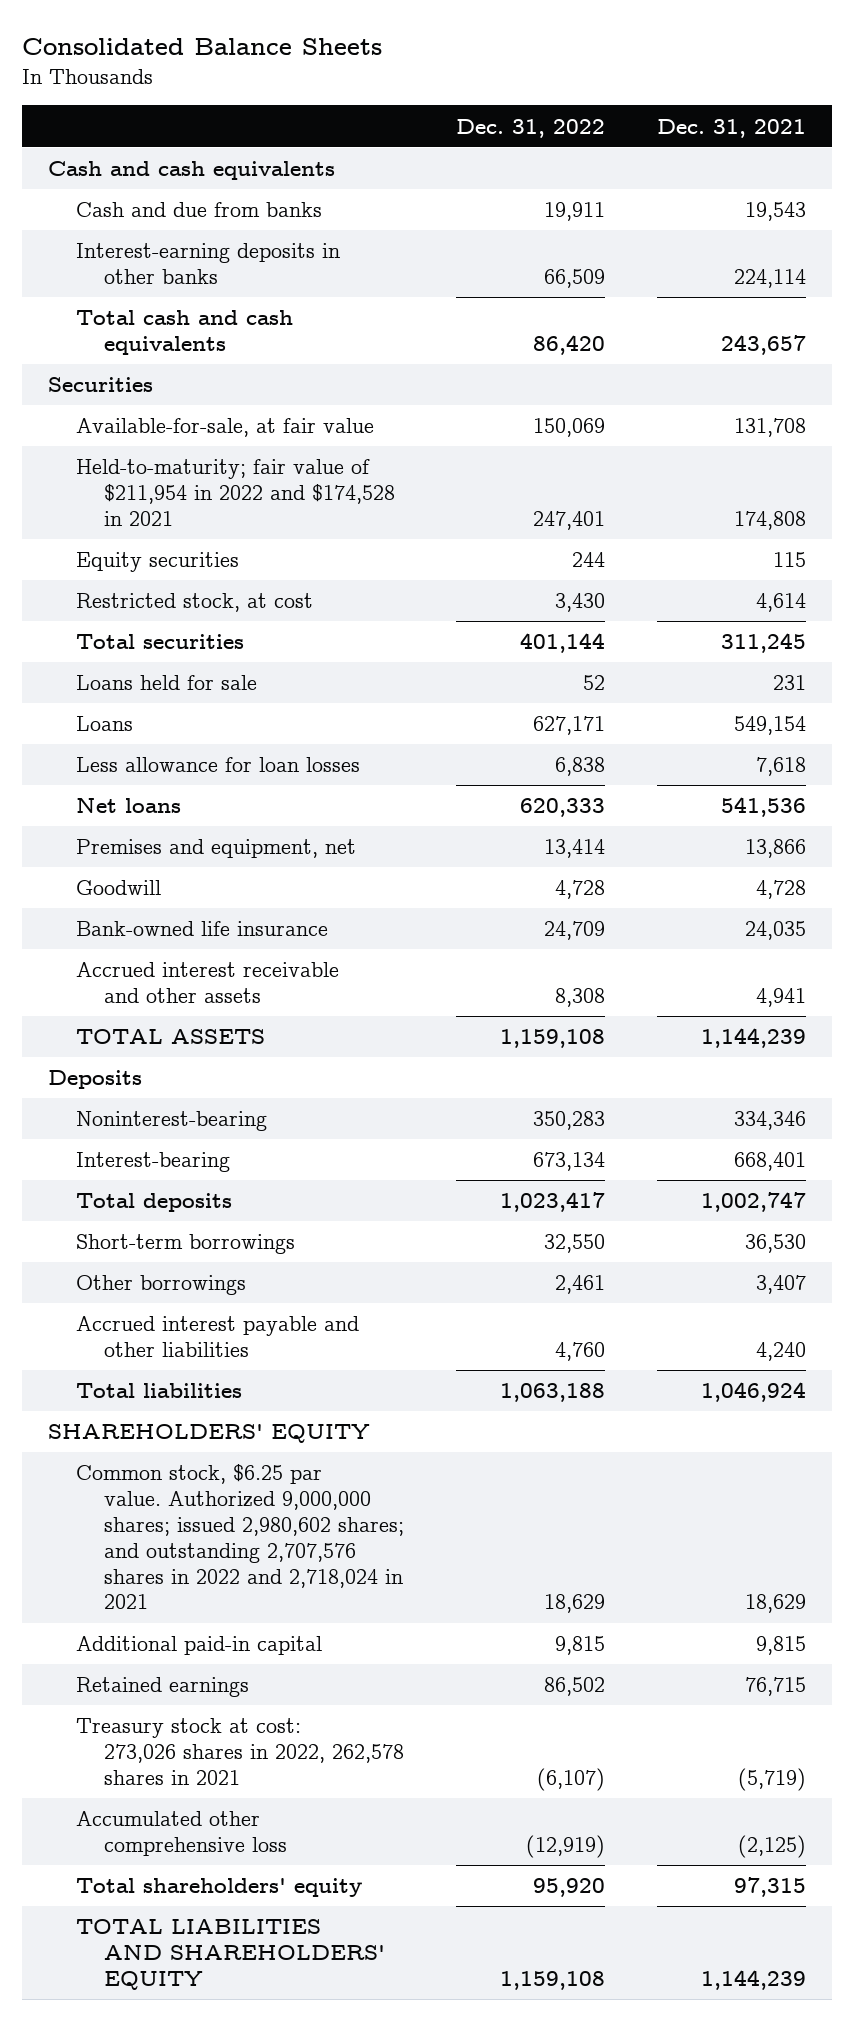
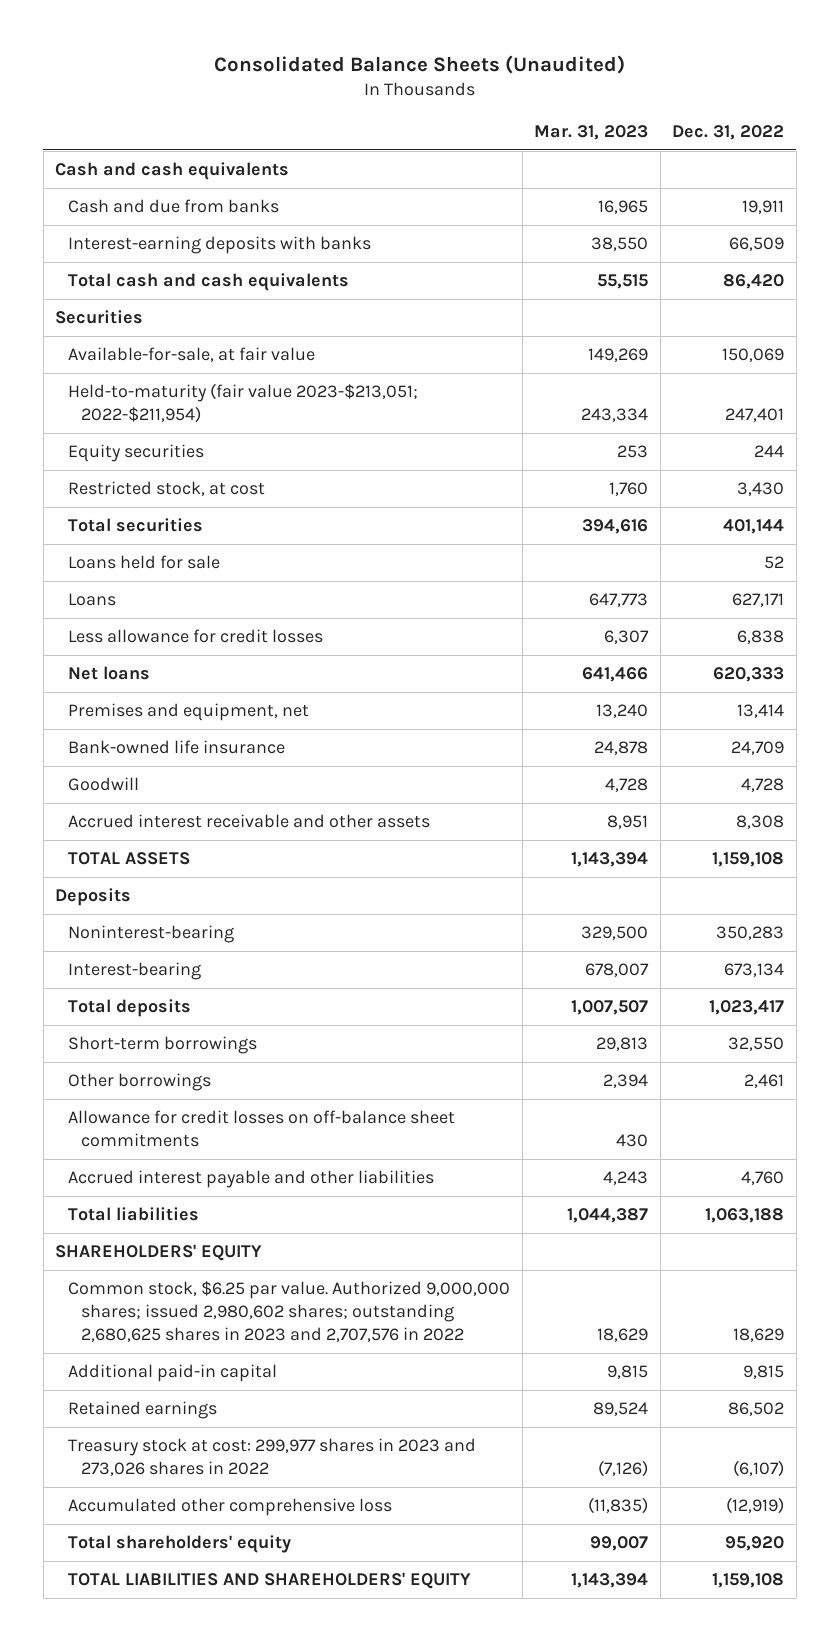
- Consolidated Balance Sheets
+ Consolidated Balance Sheets (Unaudited)
- | Dec. 31, 2022 | Dec. 31, 2021
+ | Mar. 31, 2023 | Dec. 31, 2022
- Interest-earning deposits in other banks | 66,509 | 224,114
+ Interest-earning deposits with banks | 38,550 | 66,509
- Held-to-maturity; fair value of $211,954 in 2022 and $174,528 in 2021 | 247,401 | 174,808
+ Held-to-maturity (fair value 2023-$213,051; 2022-$211,954) | 243,334 | 247,401
- Less allowance for loan losses | 6,838 | 7,618
+ Less allowance for credit losses | 6,307 | 6,838
moved down: Goodwill | 4,728 | 4,728
+ Allowance for credit losses on off-balance sheet commitments | 430 |
- Common stock, $6.25 par value. Authorized 9,000,000 shares; issued 2,980,602 shares; and outstanding 2,707,576 shares in 2022 and 2,718,024 in 2021 | 18,629 | 18,629
+ Common stock, $6.25 par value. Authorized 9,000,000 shares; issued 2,980,602 shares; outstanding 2,680,625 shares in 2023 and 2,707,576 in 2022 | 18,629 | 18,629
- Treasury stock at cost: 273,026 shares in 2022, 262,578 shares in 2021 | (6,107) | (5,719)
+ Treasury stock at cost: 299,977 shares in 2023 and 273,026 shares in 2022 | (7,126) | (6,107)

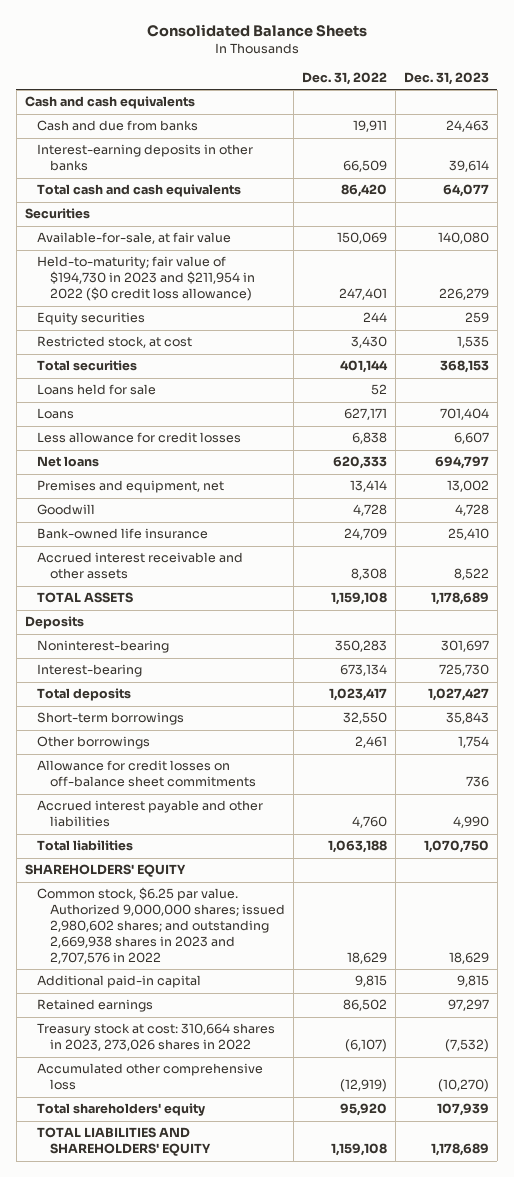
- Consolidated Balance Sheets (Unaudited)
+ Consolidated Balance Sheets
- | Mar. 31, 2023 | Dec. 31, 2022
+ | Dec. 31, 2022 | Dec. 31, 2023
- Interest-earning deposits with banks | 38,550 | 66,509
+ Interest-earning deposits in other banks | 66,509 | 39,614
- Held-to-maturity (fair value 2023-$213,051; 2022-$211,954) | 243,334 | 247,401
+ Held-to-maturity; fair value of $194,730 in 2023 and $211,954 in 2022 ($0 credit loss allowance) | 247,401 | 226,279
moved down: Bank-owned life insurance | 24,709 | 25,410
- Common stock, $6.25 par value. Authorized 9,000,000 shares; issued 2,980,602 shares; outstanding 2,680,625 shares in 2023 and 2,707,576 in 2022 | 18,629 | 18,629
+ Common stock, $6.25 par value. Authorized 9,000,000 shares; issued 2,980,602 shares; and outstanding 2,669,938 shares in 2023 and 2,707,576 in 2022 | 18,629 | 18,629
- Treasury stock at cost: 299,977 shares in 2023 and 273,026 shares in 2022 | (7,126) | (6,107)
+ Treasury stock at cost: 310,664 shares in 2023, 273,026 shares in 2022 | (6,107) | (7,532)

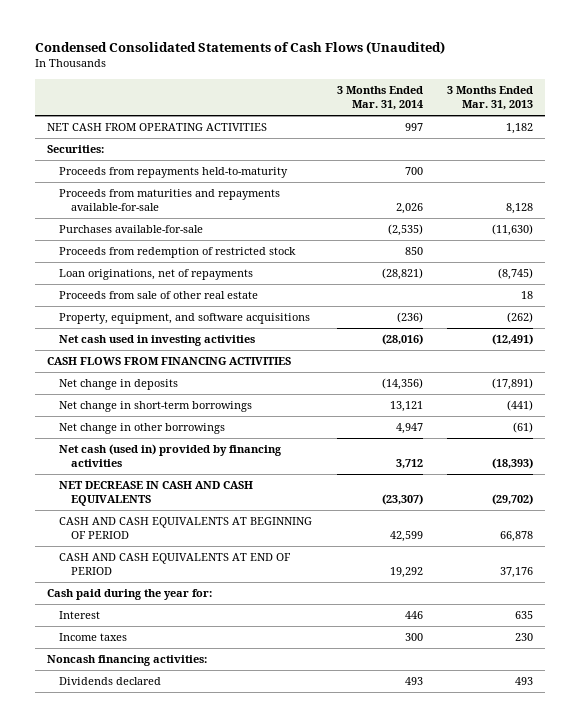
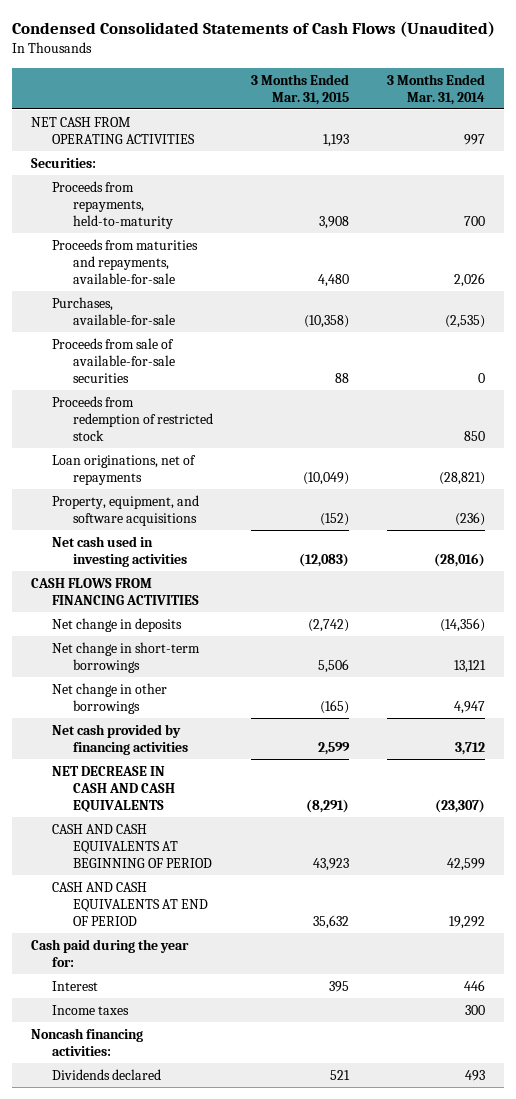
- | 3 Months Ended Mar. 31, 2014 | 3 Months Ended Mar. 31, 2013
+ | 3 Months Ended Mar. 31, 2015 | 3 Months Ended Mar. 31, 2014
- Proceeds from repayments held-to-maturity | 700 |
- Proceeds from maturities and repayments available-for-sale | 2,026 | 8,128
- Purchases available-for-sale | (2,535) | (11,630)
+ Proceeds from repayments, held-to-maturity | 3,908 | 700
+ Proceeds from maturities and repayments, available-for-sale | 4,480 | 2,026
+ Purchases, available-for-sale | (10,358) | (2,535)
+ Proceeds from sale of available-for-sale securities | 88 | 0
- Proceeds from sale of other real estate | | 18
- Net cash (used in) provided by financing activities | 3,712 | (18,393)
+ Net cash provided by financing activities | 2,599 | 3,712

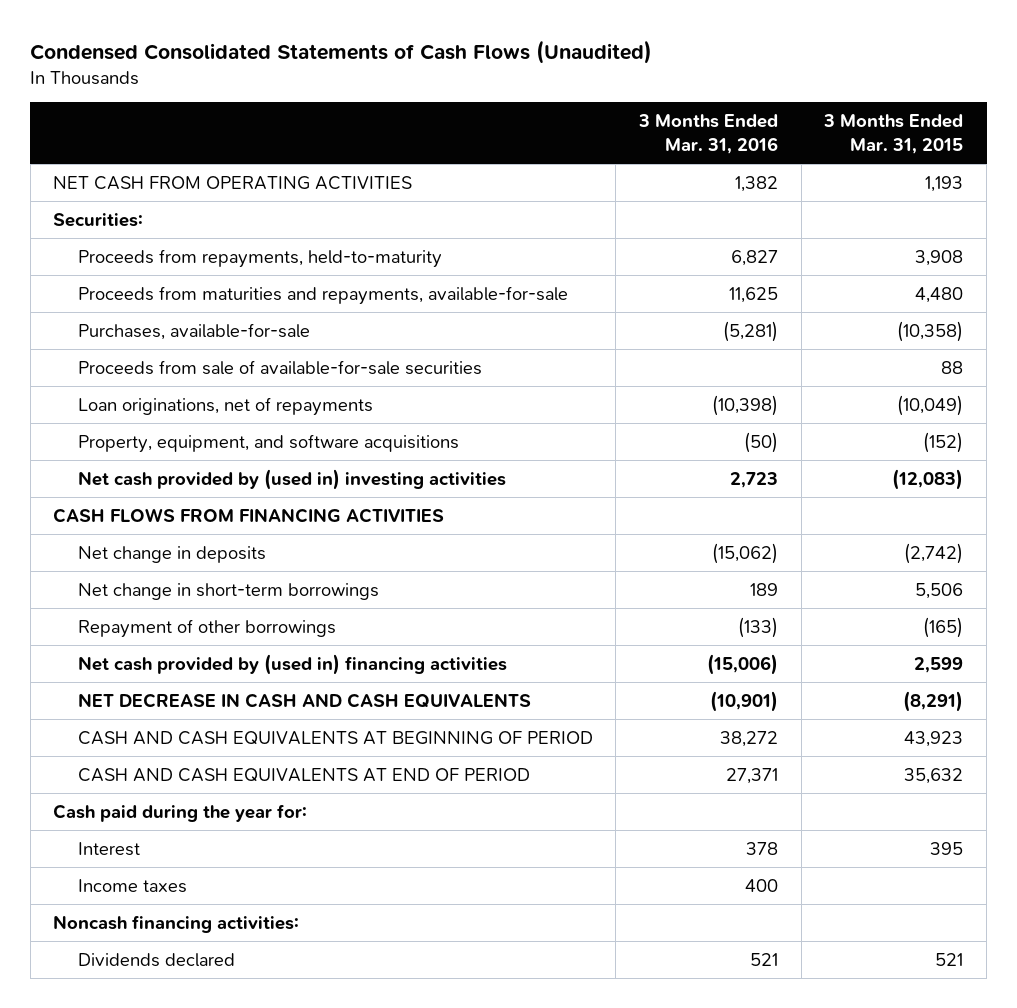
- | 3 Months Ended Mar. 31, 2015 | 3 Months Ended Mar. 31, 2014
+ | 3 Months Ended Mar. 31, 2016 | 3 Months Ended Mar. 31, 2015
- Proceeds from redemption of restricted stock | | 850
- Net cash used in investing activities | (12,083) | (28,016)
+ Net cash provided by (used in) investing activities | 2,723 | (12,083)
- Net change in other borrowings | (165) | 4,947
- Net cash provided by financing activities | 2,599 | 3,712
+ Repayment of other borrowings | (133) | (165)
+ Net cash provided by (used in) financing activities | (15,006) | 2,599

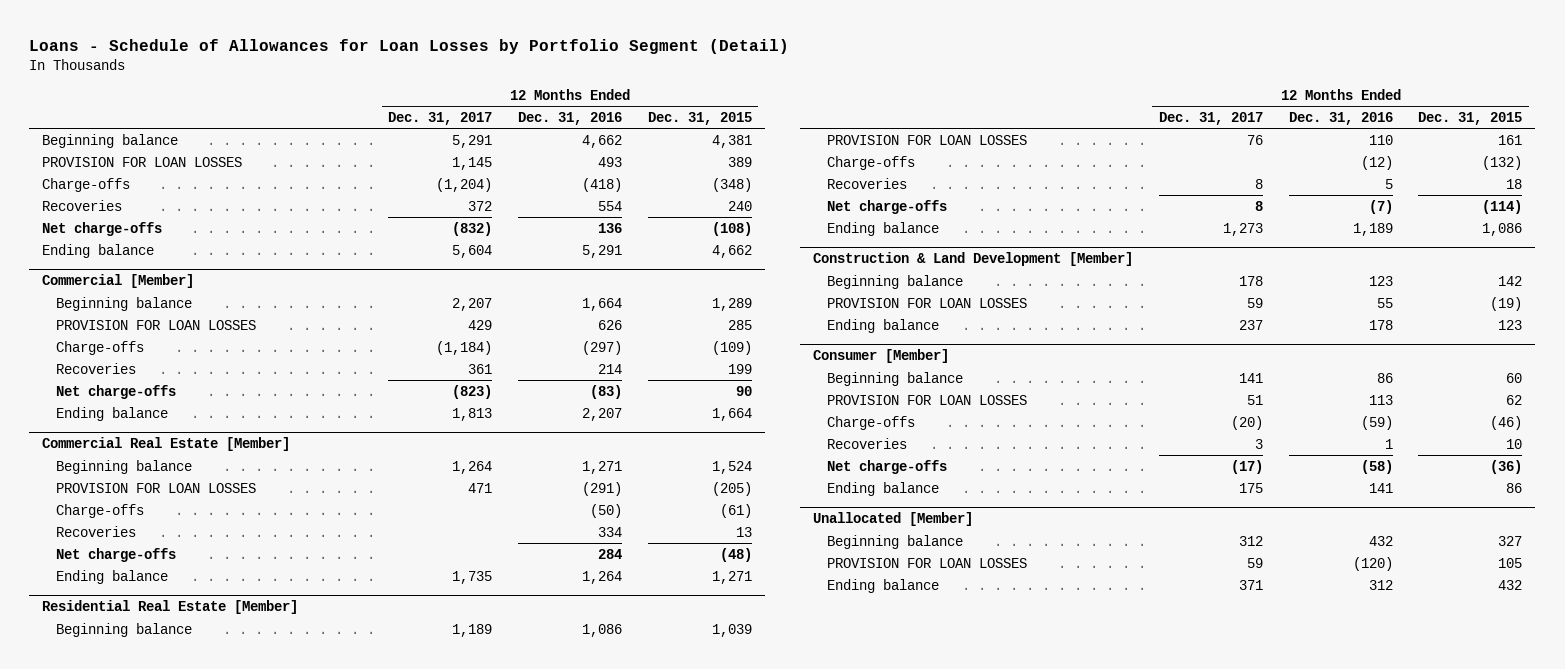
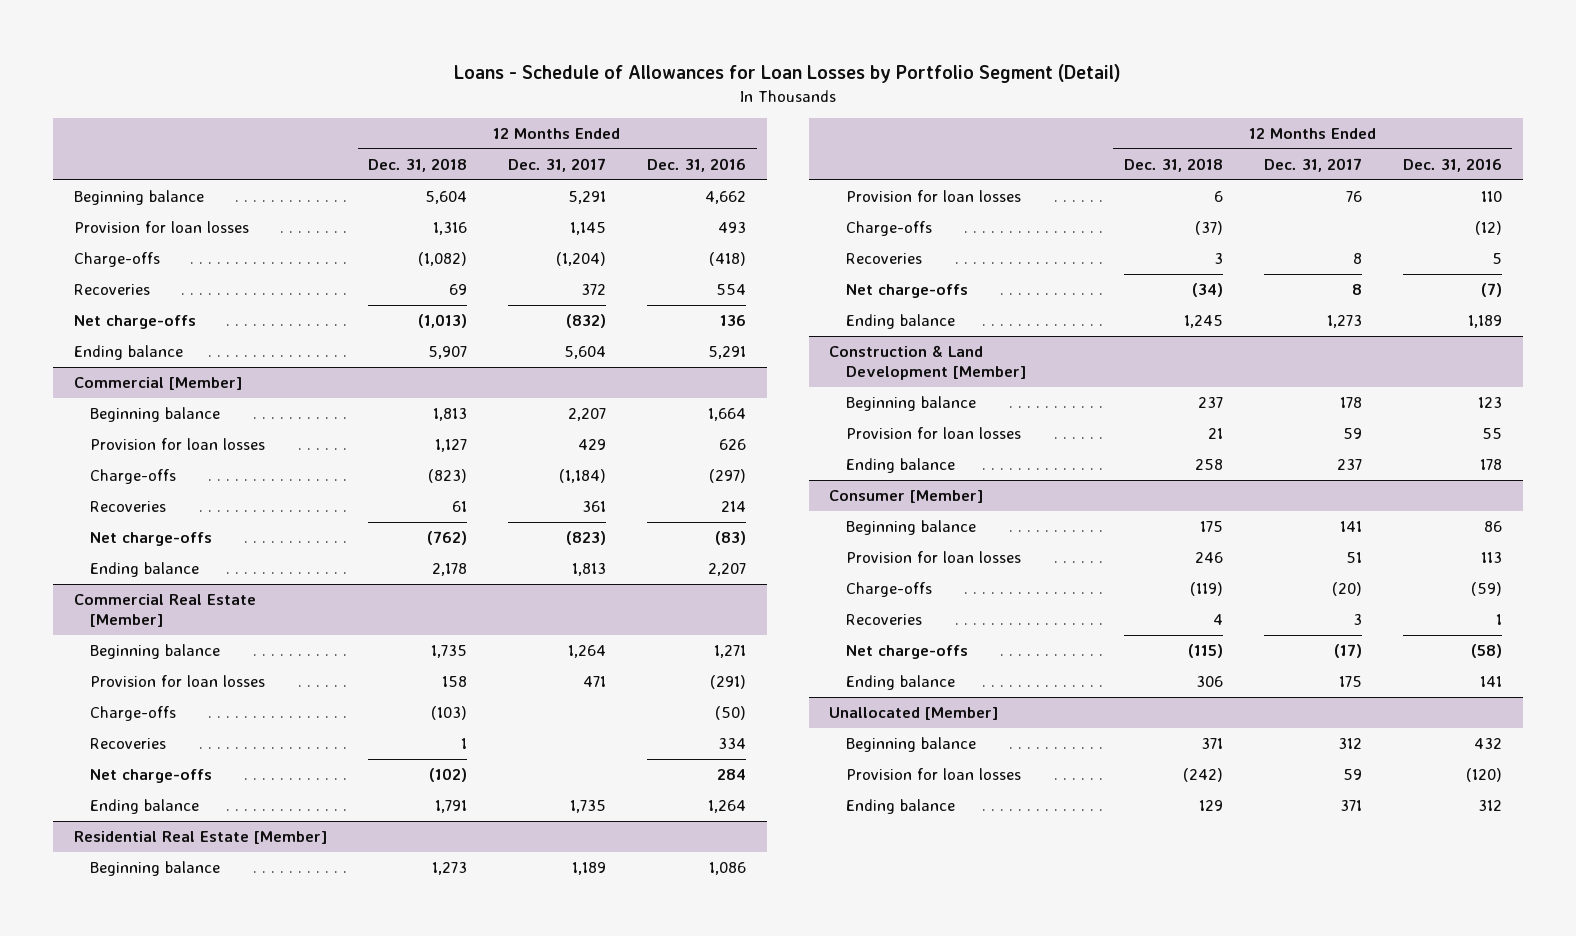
- | 12 Months Ended Dec. 31, 2017 | 12 Months Ended Dec. 31, 2016 | 12 Months Ended Dec. 31, 2015
+ | 12 Months Ended Dec. 31, 2018 | 12 Months Ended Dec. 31, 2017 | 12 Months Ended Dec. 31, 2016
- PROVISION FOR LOAN LOSSES | 1,145 | 493 | 389
+ Provision for loan losses | 1,316 | 1,145 | 493
@ Commercial [Member]
- PROVISION FOR LOAN LOSSES | 429 | 626 | 285
+ Provision for loan losses | 1,127 | 429 | 626
@ Commercial Real Estate [Member]
- PROVISION FOR LOAN LOSSES | 471 | (291) | (205)
+ Provision for loan losses | 158 | 471 | (291)
@ Residential Real Estate [Member]
- PROVISION FOR LOAN LOSSES | 76 | 110 | 161
+ Provision for loan losses | 6 | 76 | 110
@ Construction & Land Development [Member]
- PROVISION FOR LOAN LOSSES | 59 | 55 | (19)
+ Provision for loan losses | 21 | 59 | 55
@ Consumer [Member]
- PROVISION FOR LOAN LOSSES | 51 | 113 | 62
+ Provision for loan losses | 246 | 51 | 113
@ Unallocated [Member]
- PROVISION FOR LOAN LOSSES | 59 | (120) | 105
+ Provision for loan losses | (242) | 59 | (120)

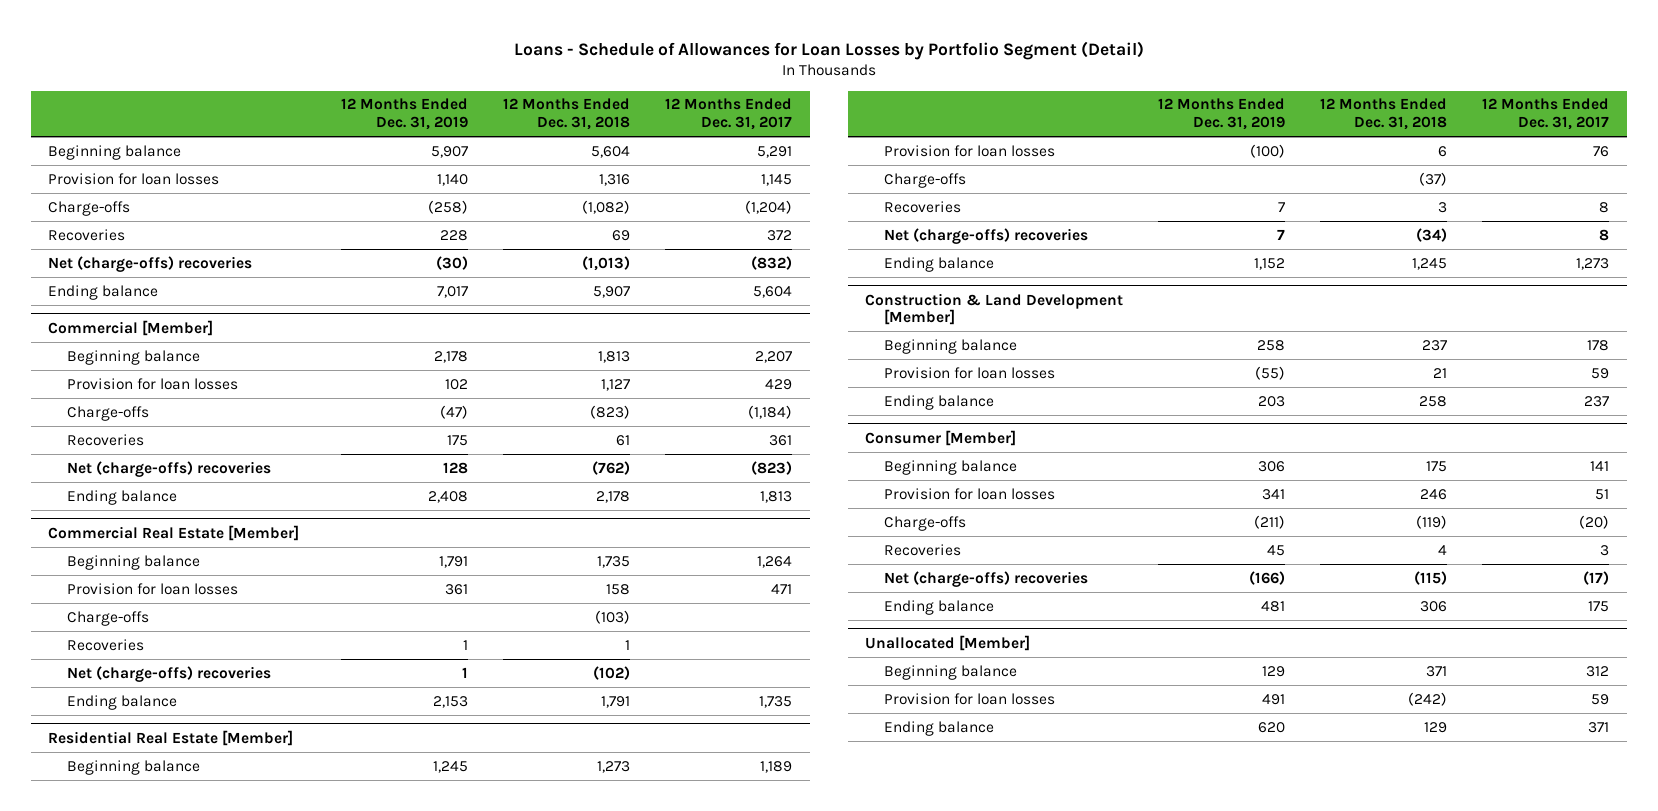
- | 12 Months Ended Dec. 31, 2018 | 12 Months Ended Dec. 31, 2017 | 12 Months Ended Dec. 31, 2016
+ | 12 Months Ended Dec. 31, 2019 | 12 Months Ended Dec. 31, 2018 | 12 Months Ended Dec. 31, 2017
- Net charge-offs | (1,013) | (832) | 136
+ Net (charge-offs) recoveries | (30) | (1,013) | (832)
@ Commercial [Member]
- Net charge-offs | (762) | (823) | (83)
+ Net (charge-offs) recoveries | 128 | (762) | (823)
@ Commercial Real Estate [Member]
- Net charge-offs | (102) | | 284
+ Net (charge-offs) recoveries | 1 | (102) |
@ Residential Real Estate [Member]
- Net charge-offs | (34) | 8 | (7)
+ Net (charge-offs) recoveries | 7 | (34) | 8
@ Consumer [Member]
- Net charge-offs | (115) | (17) | (58)
+ Net (charge-offs) recoveries | (166) | (115) | (17)

